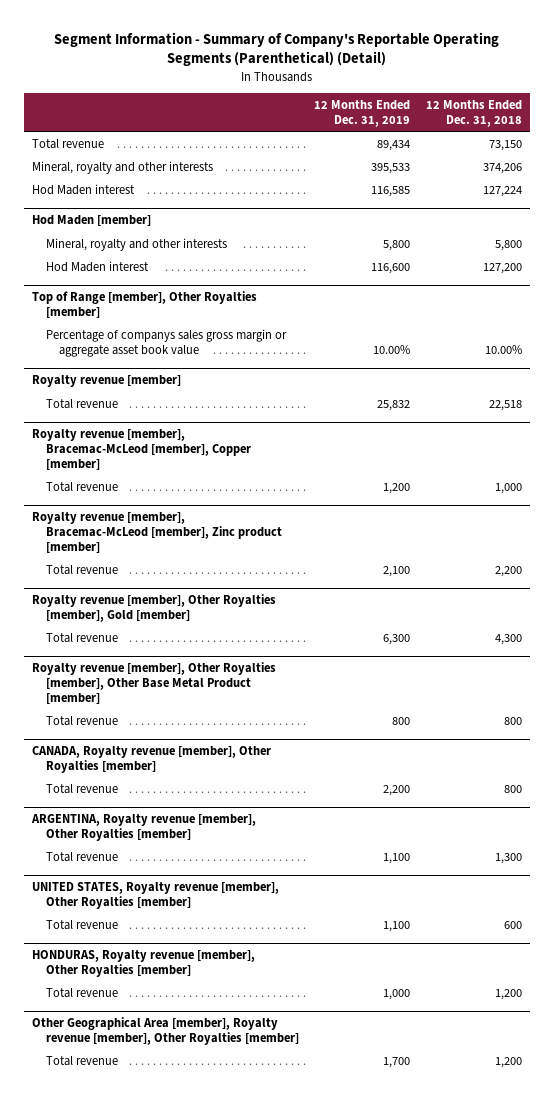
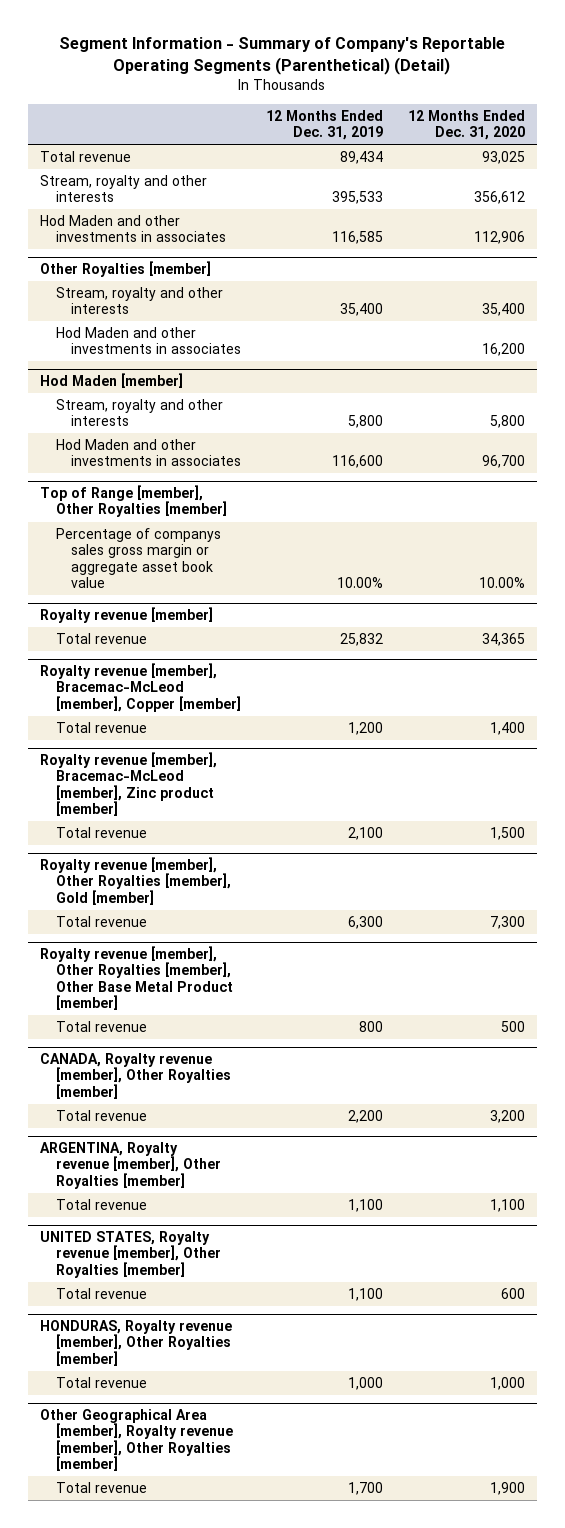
- | 12 Months Ended Dec. 31, 2019 | 12 Months Ended Dec. 31, 2018
+ | 12 Months Ended Dec. 31, 2019 | 12 Months Ended Dec. 31, 2020
- Mineral, royalty and other interests | 395,533 | 374,206
- Hod Maden interest | 116,585 | 127,224
+ Stream, royalty and other interests | 395,533 | 356,612
+ Hod Maden and other investments in associates | 116,585 | 112,906
+ Other Royalties [member]
+ Stream, royalty and other interests | 35,400 | 35,400
+ Hod Maden and other investments in associates | | 16,200
@ Hod Maden [member]
- Mineral, royalty and other interests | 5,800 | 5,800
- Hod Maden interest | 116,600 | 127,200
+ Stream, royalty and other interests | 5,800 | 5,800
+ Hod Maden and other investments in associates | 116,600 | 96,700

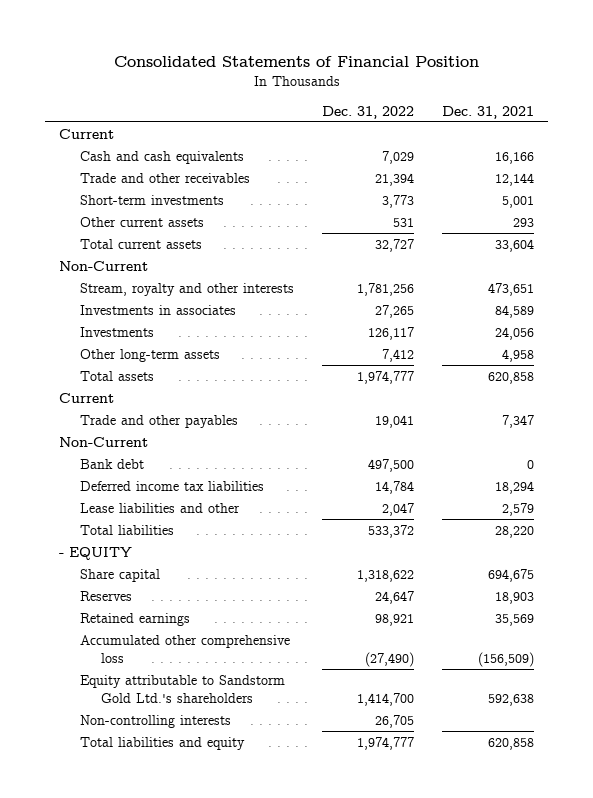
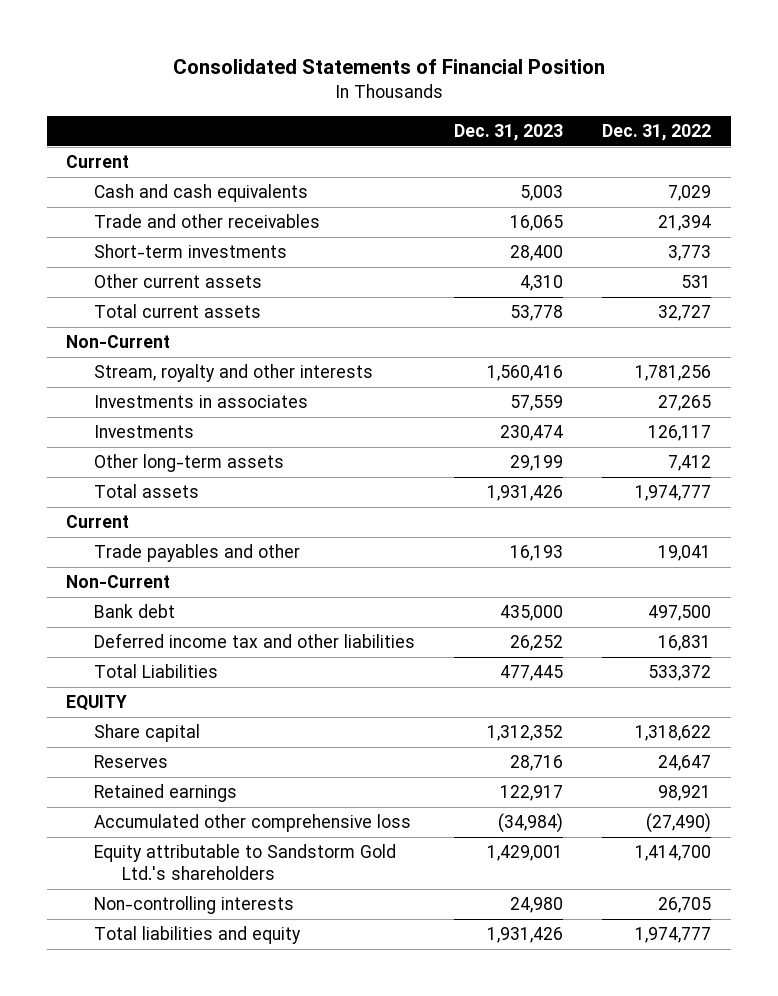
- | Dec. 31, 2022 | Dec. 31, 2021
+ | Dec. 31, 2023 | Dec. 31, 2022
- Trade and other payables | 19,041 | 7,347
+ Trade payables and other | 16,193 | 19,041
- Deferred income tax liabilities | 14,784 | 18,294
- Lease liabilities and other | 2,047 | 2,579
- Total liabilities | 533,372 | 28,220
- - EQUITY
+ Deferred income tax and other liabilities | 26,252 | 16,831
+ Total Liabilities | 477,445 | 533,372
+ EQUITY

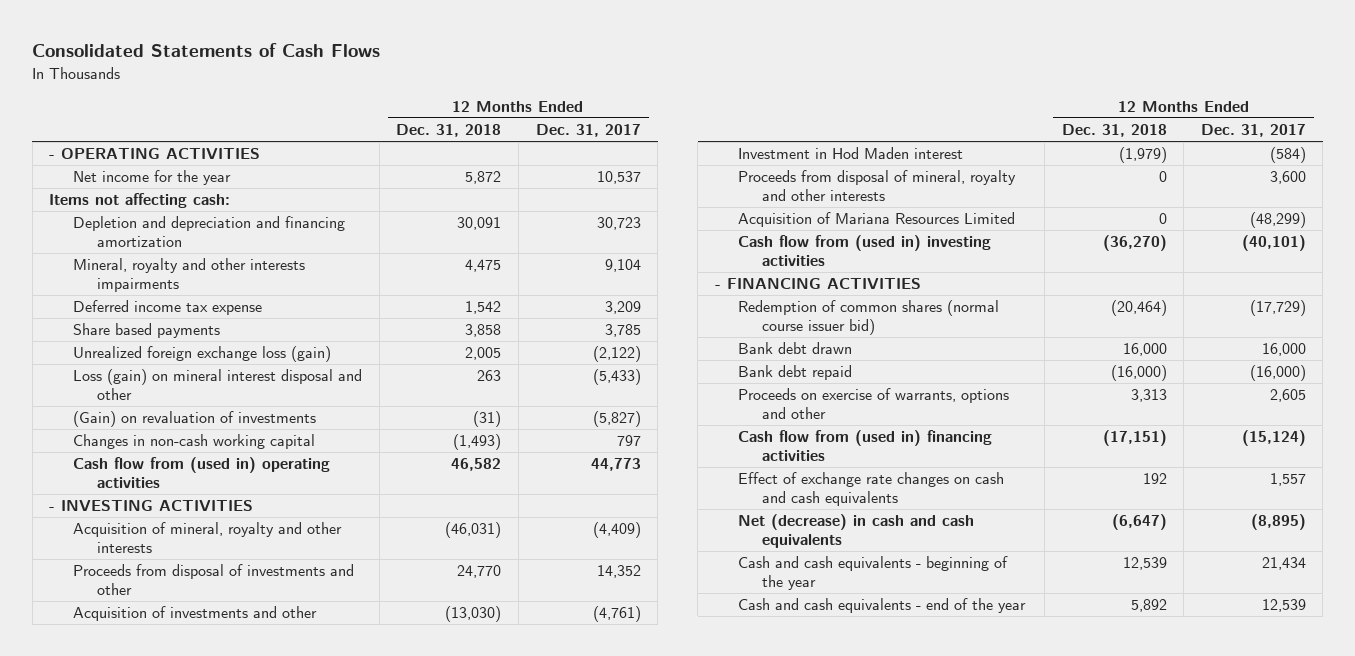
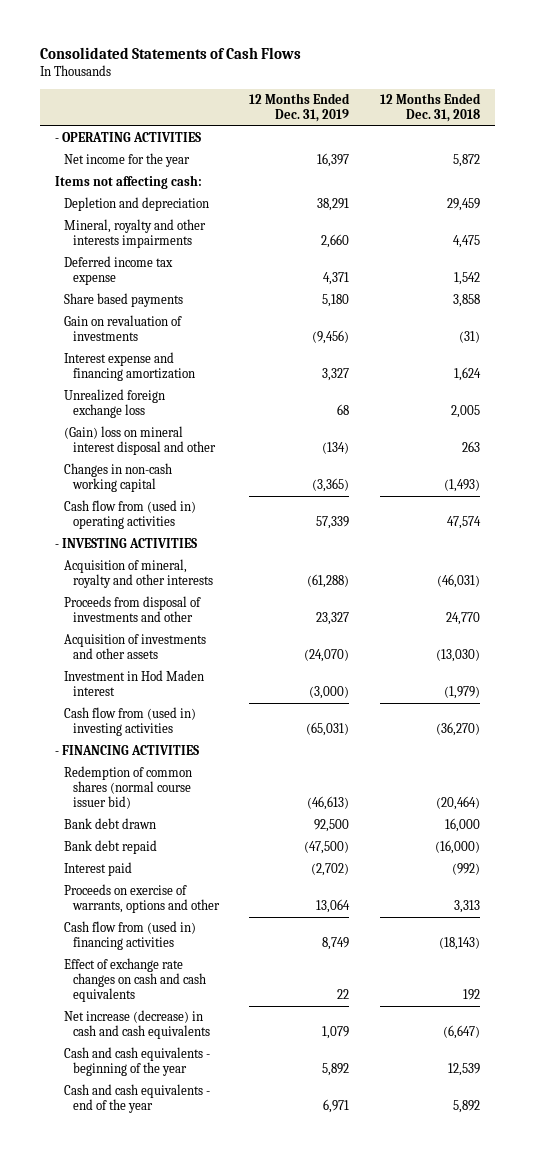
- | 12 Months Ended Dec. 31, 2018 | 12 Months Ended Dec. 31, 2017
+ | 12 Months Ended Dec. 31, 2019 | 12 Months Ended Dec. 31, 2018
- Depletion and depreciation and financing amortization | 30,091 | 30,723
+ Depletion and depreciation | 38,291 | 29,459
- Unrealized foreign exchange loss (gain) | 2,005 | (2,122)
- Loss (gain) on mineral interest disposal and other | 263 | (5,433)
- (Gain) on revaluation of investments | (31) | (5,827)
+ Gain on revaluation of investments | (9,456) | (31)
+ Interest expense and financing amortization | 3,327 | 1,624
+ Unrealized foreign exchange loss | 68 | 2,005
+ (Gain) loss on mineral interest disposal and other | (134) | 263
- Cash flow from (used in) operating activities | 46,582 | 44,773
+ Cash flow from (used in) operating activities | 57,339 | 47,574
- Acquisition of investments and other | (13,030) | (4,761)
+ Acquisition of investments and other assets | (24,070) | (13,030)
- Proceeds from disposal of mineral, royalty and other interests | 0 | 3,600
- Acquisition of Mariana Resources Limited | 0 | (48,299)
+ Interest paid | (2,702) | (992)
- Cash flow from (used in) financing activities | (17,151) | (15,124)
+ Cash flow from (used in) financing activities | 8,749 | (18,143)
- Net (decrease) in cash and cash equivalents | (6,647) | (8,895)
+ Net increase (decrease) in cash and cash equivalents | 1,079 | (6,647)

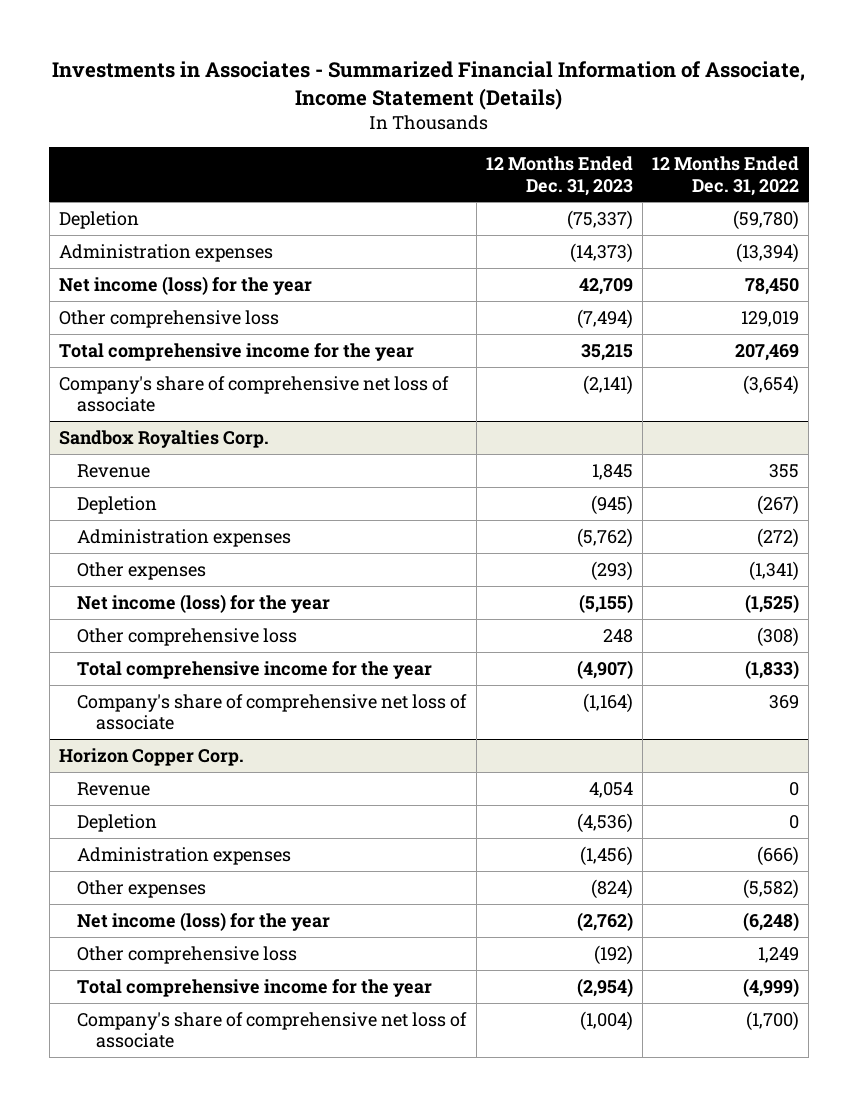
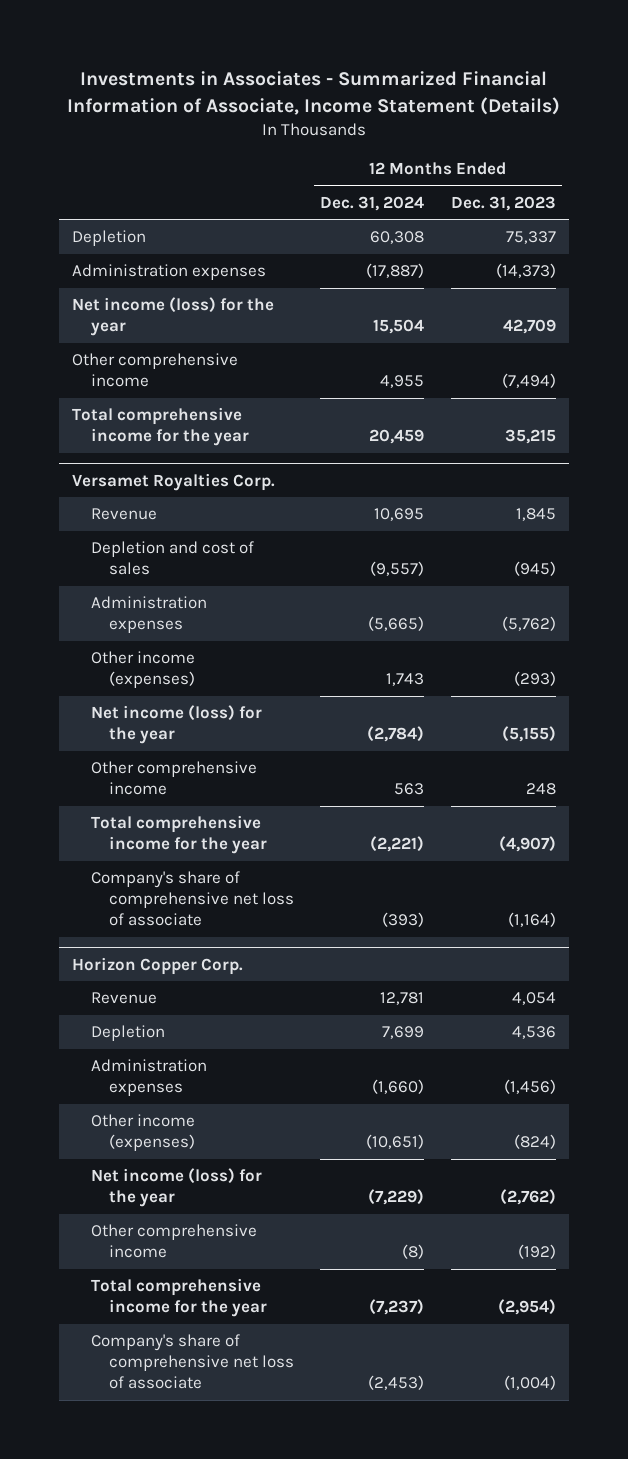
- | 12 Months Ended Dec. 31, 2023 | 12 Months Ended Dec. 31, 2022
+ | 12 Months Ended Dec. 31, 2024 | 12 Months Ended Dec. 31, 2023
- Depletion | (75,337) | (59,780)
+ Depletion | 60,308 | 75,337
- Other comprehensive loss | (7,494) | 129,019
+ Other comprehensive income | 4,955 | (7,494)
- Company's share of comprehensive net loss of associate | (2,141) | (3,654)
- Sandbox Royalties Corp.
+ Versamet Royalties Corp.
- Depletion | (945) | (267)
+ Depletion and cost of sales | (9,557) | (945)
- Other expenses | (293) | (1,341)
+ Other income (expenses) | 1,743 | (293)
- Other comprehensive loss | 248 | (308)
+ Other comprehensive income | 563 | 248
@ Horizon Copper Corp.
- Depletion | (4,536) | 0
+ Depletion | 7,699 | 4,536
- Other expenses | (824) | (5,582)
+ Other income (expenses) | (10,651) | (824)
- Other comprehensive loss | (192) | 1,249
+ Other comprehensive income | (8) | (192)

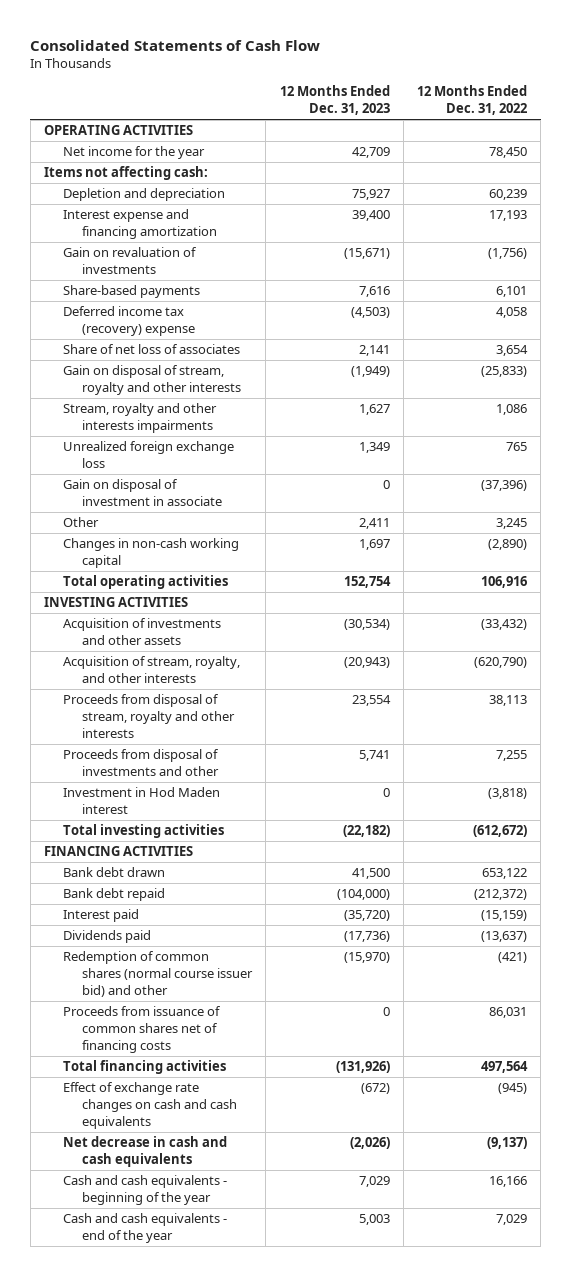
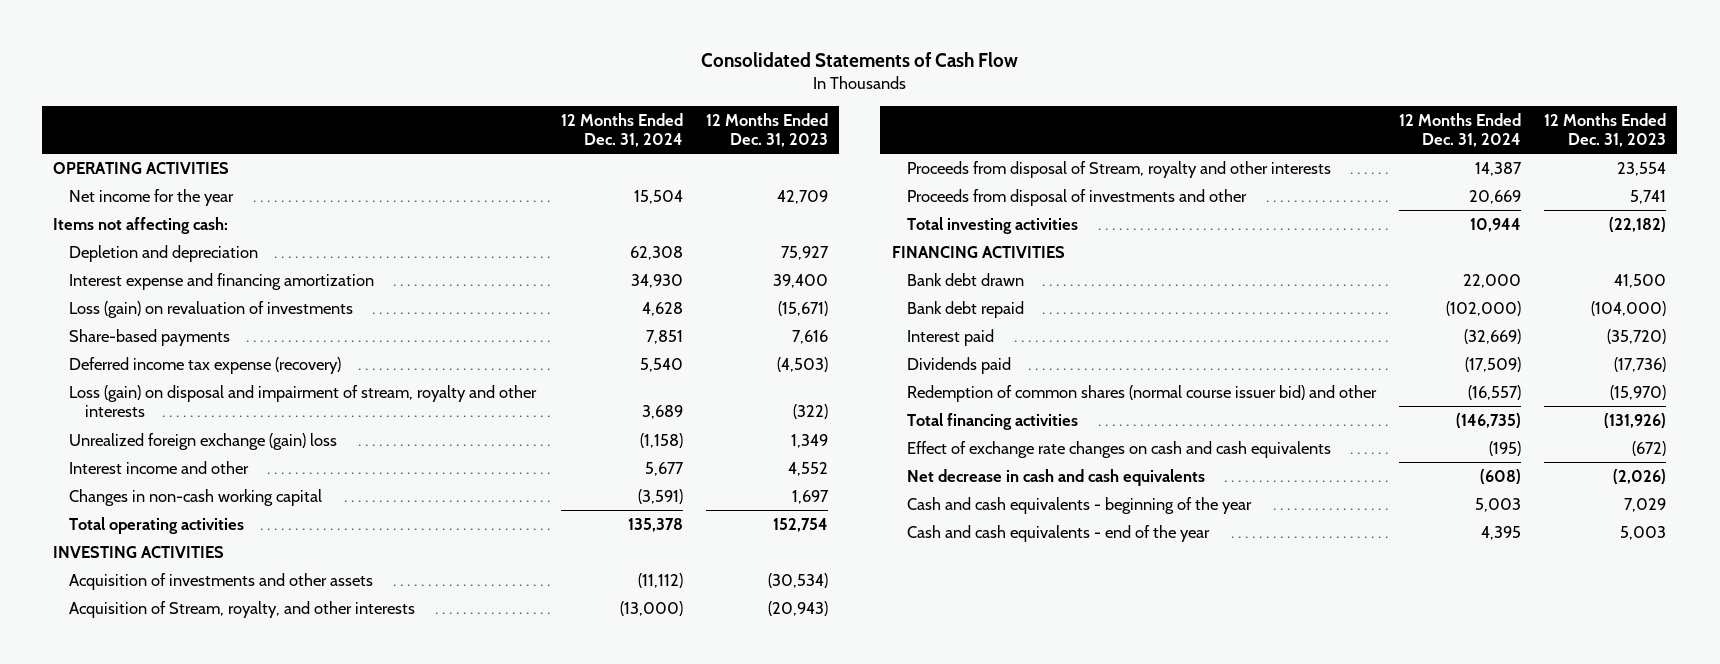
- | 12 Months Ended Dec. 31, 2023 | 12 Months Ended Dec. 31, 2022
+ | 12 Months Ended Dec. 31, 2024 | 12 Months Ended Dec. 31, 2023
- Gain on revaluation of investments | (15,671) | (1,756)
+ Loss (gain) on revaluation of investments | 4,628 | (15,671)
- Deferred income tax (recovery) expense | (4,503) | 4,058
- Share of net loss of associates | 2,141 | 3,654
- Gain on disposal of stream, royalty and other interests | (1,949) | (25,833)
- Stream, royalty and other interests impairments | 1,627 | 1,086
- Unrealized foreign exchange loss | 1,349 | 765
- Gain on disposal of investment in associate | 0 | (37,396)
- Other | 2,411 | 3,245
+ Deferred income tax expense (recovery) | 5,540 | (4,503)
+ Loss (gain) on disposal and impairment of stream, royalty and other interests | 3,689 | (322)
+ Unrealized foreign exchange (gain) loss | (1,158) | 1,349
+ Interest income and other | 5,677 | 4,552
- Acquisition of stream, royalty, and other interests | (20,943) | (620,790)
- Proceeds from disposal of stream, royalty and other interests | 23,554 | 38,113
+ Acquisition of Stream, royalty, and other interests | (13,000) | (20,943)
+ Proceeds from disposal of Stream, royalty and other interests | 14,387 | 23,554
- Investment in Hod Maden interest | 0 | (3,818)
- Proceeds from issuance of common shares net of financing costs | 0 | 86,031

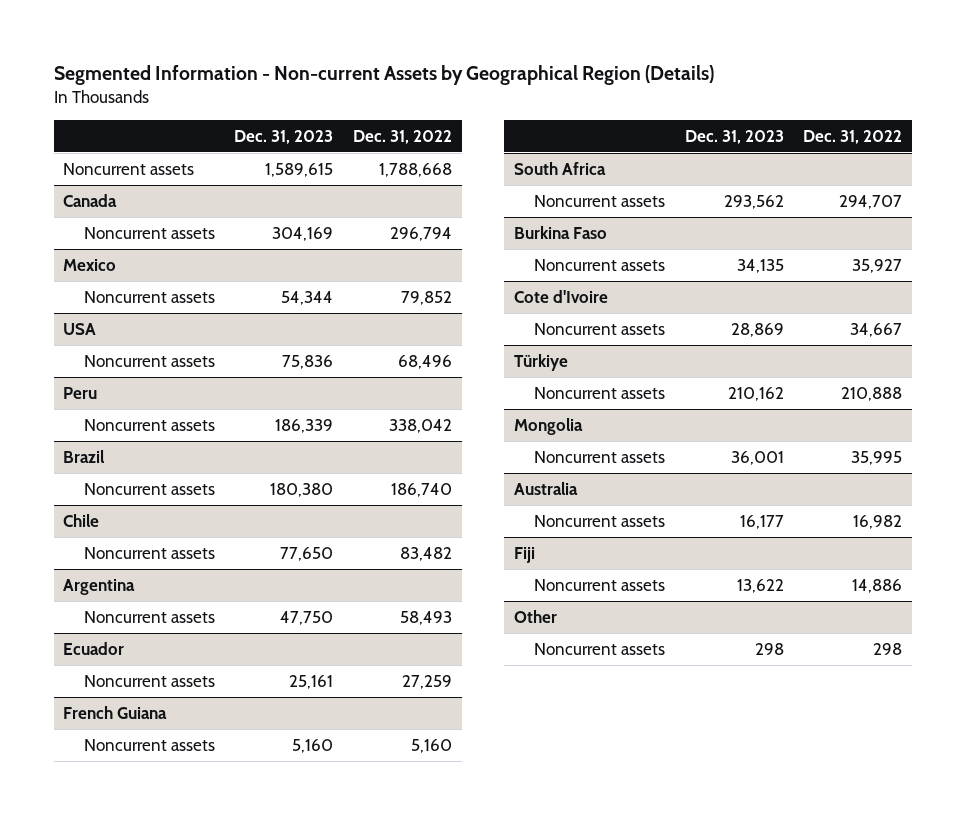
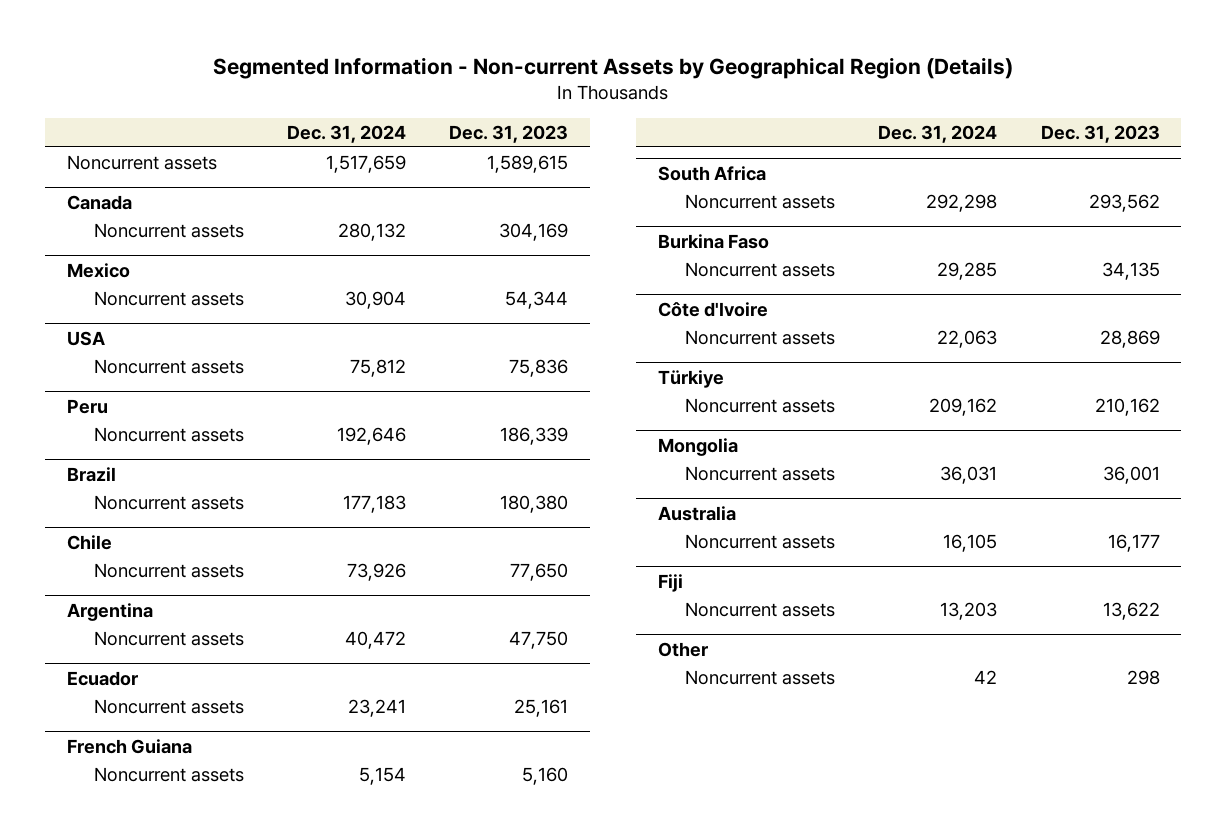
- | Dec. 31, 2023 | Dec. 31, 2022
+ | Dec. 31, 2024 | Dec. 31, 2023
- Cote d'Ivoire
+ Côte d'Ivoire

